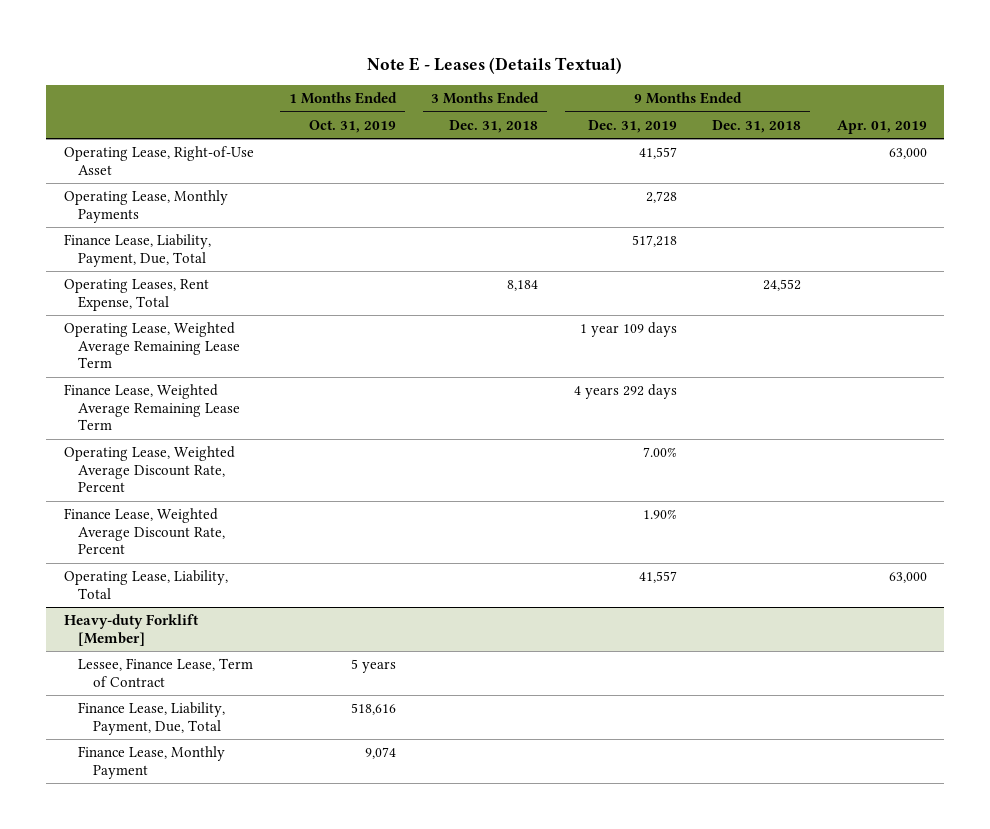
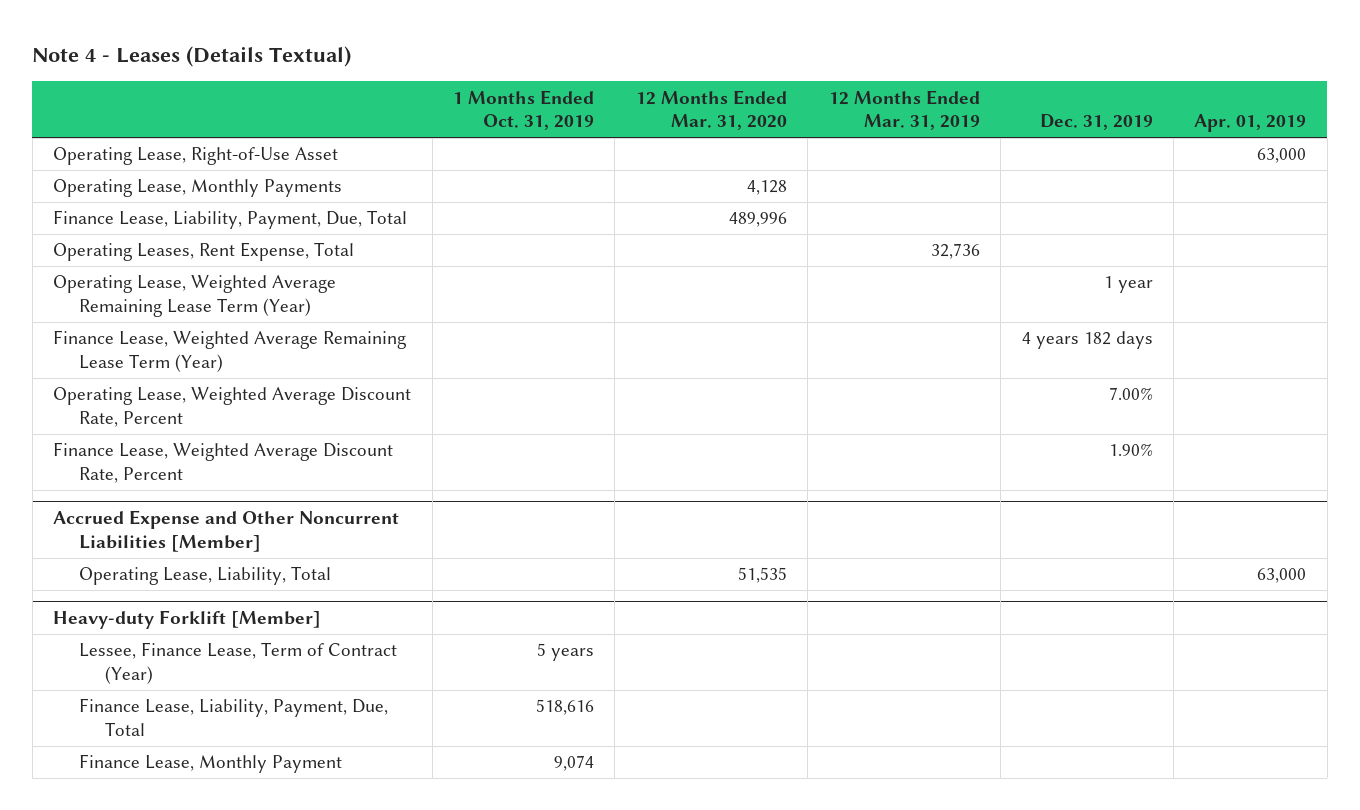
- Note E - Leases (Details Textual)
+ Note 4 - Leases (Details Textual)
- | 1 Months Ended Oct. 31, 2019 | 3 Months Ended Dec. 31, 2018 | 9 Months Ended Dec. 31, 2019 | 9 Months Ended Dec. 31, 2018 | Apr. 01, 2019
+ | 1 Months Ended Oct. 31, 2019 | 12 Months Ended Mar. 31, 2020 | 12 Months Ended Mar. 31, 2019 | Dec. 31, 2019 | Apr. 01, 2019
- Operating Lease, Weighted Average Remaining Lease Term | | | 1 year 109 days | |
- Finance Lease, Weighted Average Remaining Lease Term | | | 4 years 292 days | |
+ Operating Lease, Weighted Average Remaining Lease Term (Year) | | | | 1 year |
+ Finance Lease, Weighted Average Remaining Lease Term (Year) | | | | 4 years 182 days |
- Operating Lease, Liability, Total | | | 41,557 | | 63,000
+ Accrued Expense and Other Noncurrent Liabilities [Member]
+ Operating Lease, Liability, Total | | 51,535 | | | 63,000
@ Heavy-duty Forklift [Member]
- Lessee, Finance Lease, Term of Contract | 5 years | | | |
+ Lessee, Finance Lease, Term of Contract (Year) | 5 years | | | |

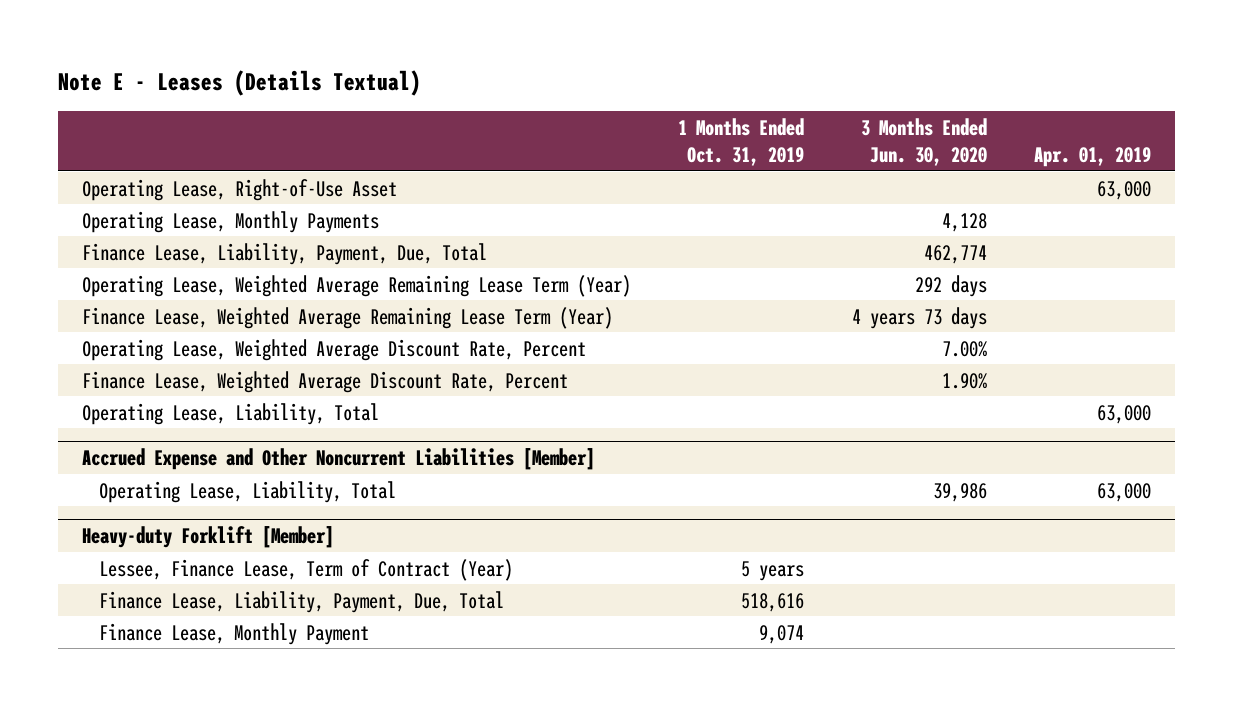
- Note 4 - Leases (Details Textual)
+ Note E - Leases (Details Textual)
- | 1 Months Ended Oct. 31, 2019 | 12 Months Ended Mar. 31, 2020 | 12 Months Ended Mar. 31, 2019 | Dec. 31, 2019 | Apr. 01, 2019
+ | 1 Months Ended Oct. 31, 2019 | 3 Months Ended Jun. 30, 2020 | Apr. 01, 2019
- Operating Leases, Rent Expense, Total | | | 32,736 | |
+ Operating Lease, Liability, Total | | | 63,000

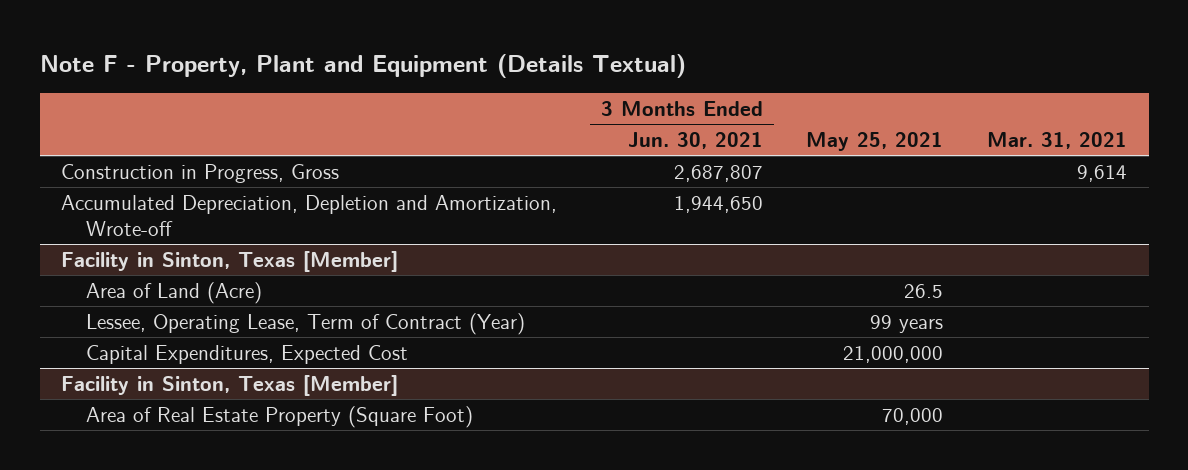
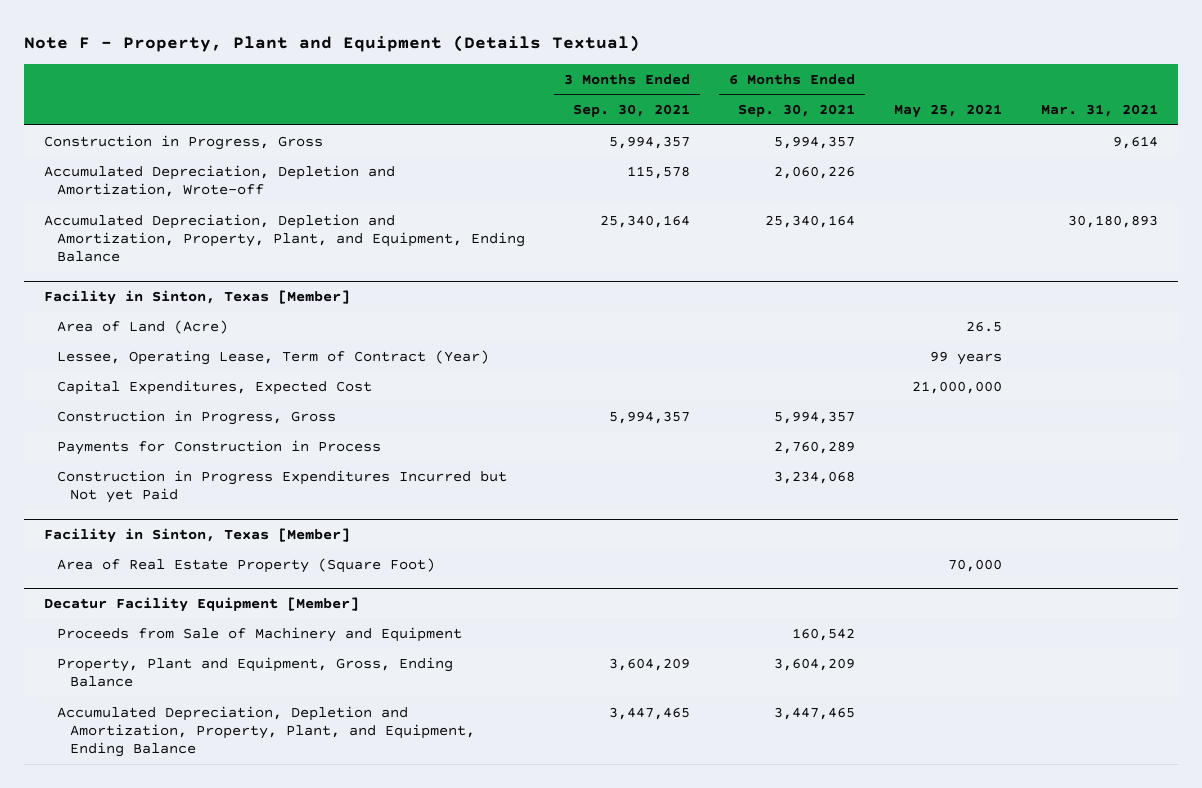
- | 3 Months Ended Jun. 30, 2021 | May 25, 2021 | Mar. 31, 2021
+ | 3 Months Ended Sep. 30, 2021 | 6 Months Ended Sep. 30, 2021 | May 25, 2021 | Mar. 31, 2021
+ Accumulated Depreciation, Depletion and Amortization, Property, Plant, and Equipment, Ending Balance | 25,340,164 | 25,340,164 | | 30,180,893
@ Facility in Sinton, Texas [Member]
+ Construction in Progress, Gross | 5,994,357 | 5,994,357 | |
+ Payments for Construction in Process | | 2,760,289 | |
+ Construction in Progress Expenditures Incurred but Not yet Paid | | 3,234,068 | |
+ Decatur Facility Equipment [Member]
+ Proceeds from Sale of Machinery and Equipment | | 160,542 | |
+ Property, Plant and Equipment, Gross, Ending Balance | 3,604,209 | 3,604,209 | |
+ Accumulated Depreciation, Depletion and Amortization, Property, Plant, and Equipment, Ending Balance | 3,447,465 | 3,447,465 | |

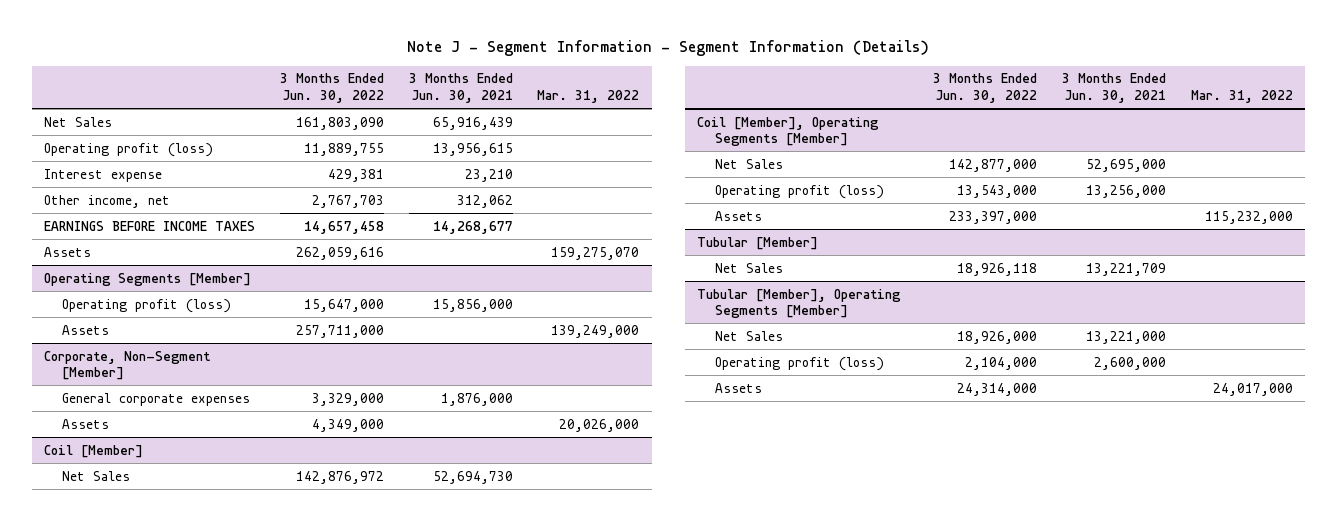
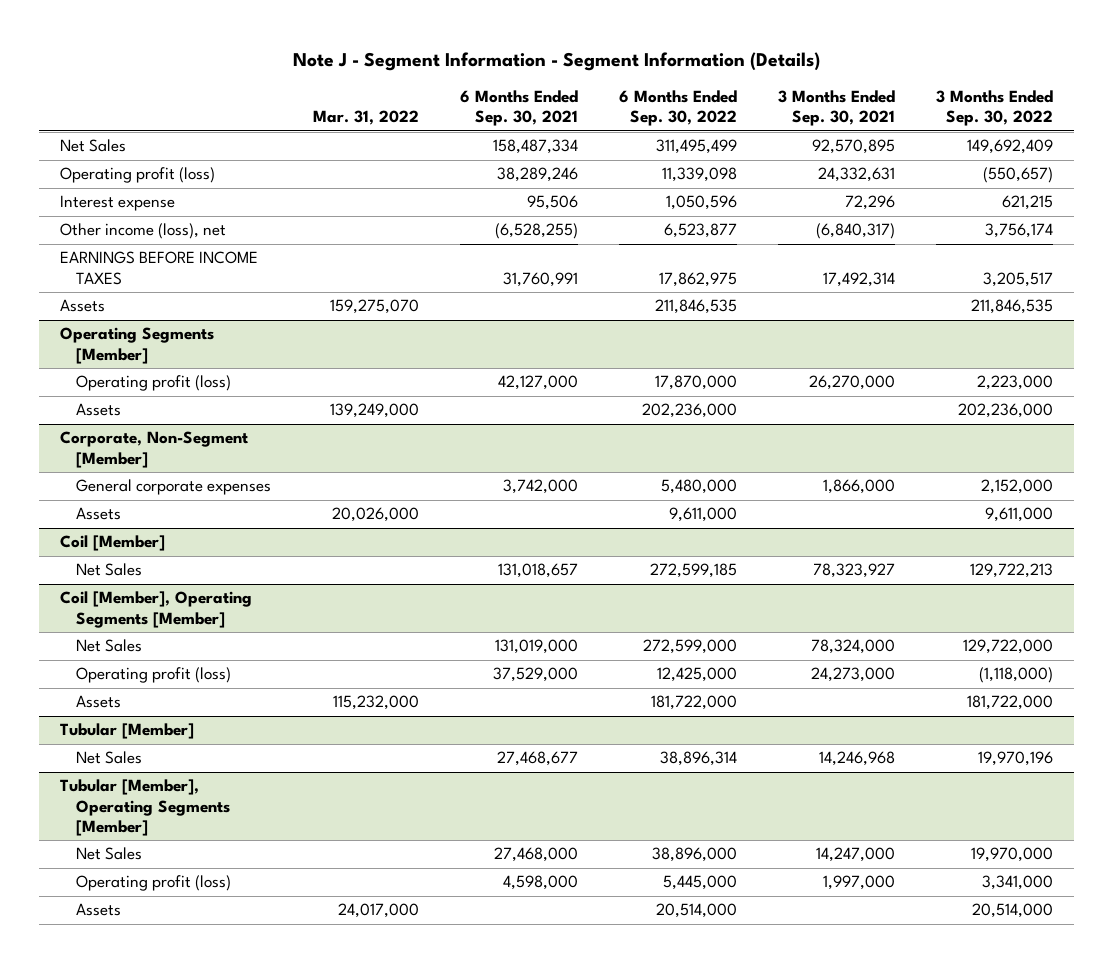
- | 3 Months Ended Jun. 30, 2022 | 3 Months Ended Jun. 30, 2021 | Mar. 31, 2022
+ | Mar. 31, 2022 | 6 Months Ended Sep. 30, 2021 | 6 Months Ended Sep. 30, 2022 | 3 Months Ended Sep. 30, 2021 | 3 Months Ended Sep. 30, 2022
- Other income, net | 2,767,703 | 312,062 |
+ Other income (loss), net | | (6,528,255) | 6,523,877 | (6,840,317) | 3,756,174

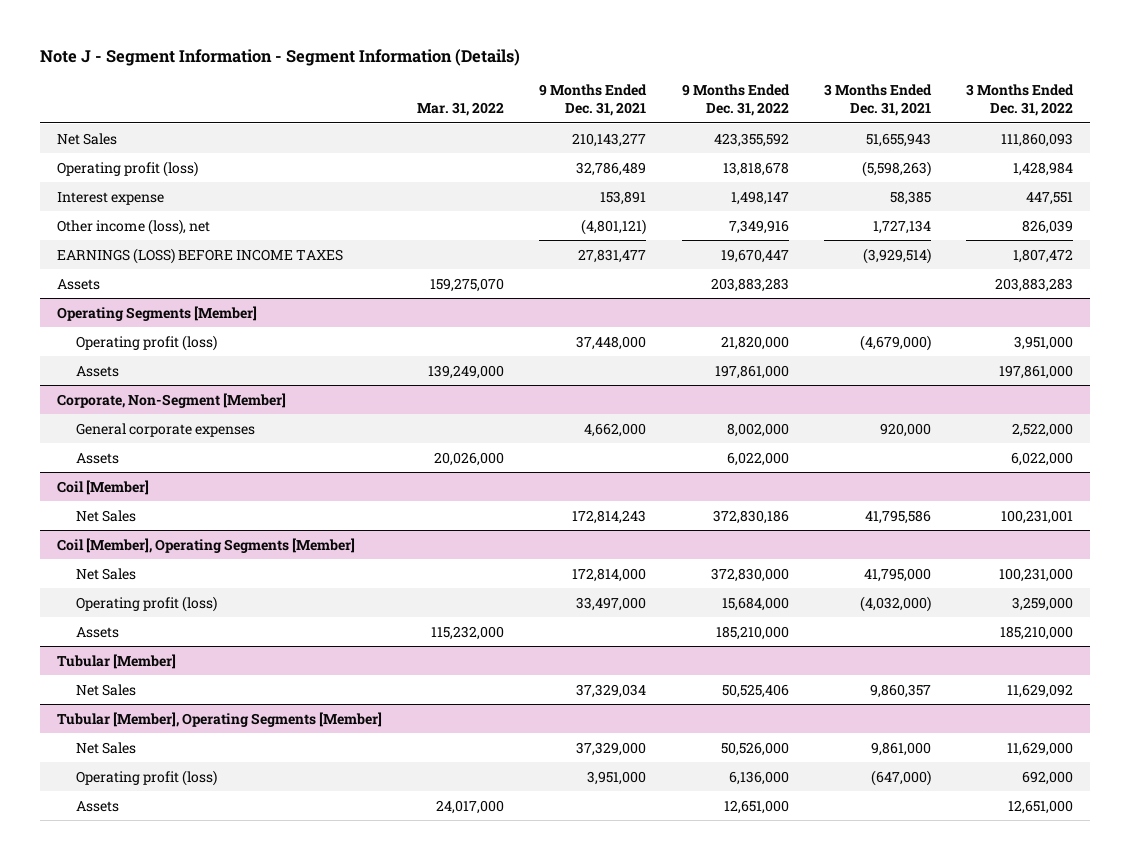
- | Mar. 31, 2022 | 6 Months Ended Sep. 30, 2021 | 6 Months Ended Sep. 30, 2022 | 3 Months Ended Sep. 30, 2021 | 3 Months Ended Sep. 30, 2022
+ | Mar. 31, 2022 | 9 Months Ended Dec. 31, 2021 | 9 Months Ended Dec. 31, 2022 | 3 Months Ended Dec. 31, 2021 | 3 Months Ended Dec. 31, 2022
- EARNINGS BEFORE INCOME TAXES | | 31,760,991 | 17,862,975 | 17,492,314 | 3,205,517
+ EARNINGS (LOSS) BEFORE INCOME TAXES | | 27,831,477 | 19,670,447 | (3,929,514) | 1,807,472

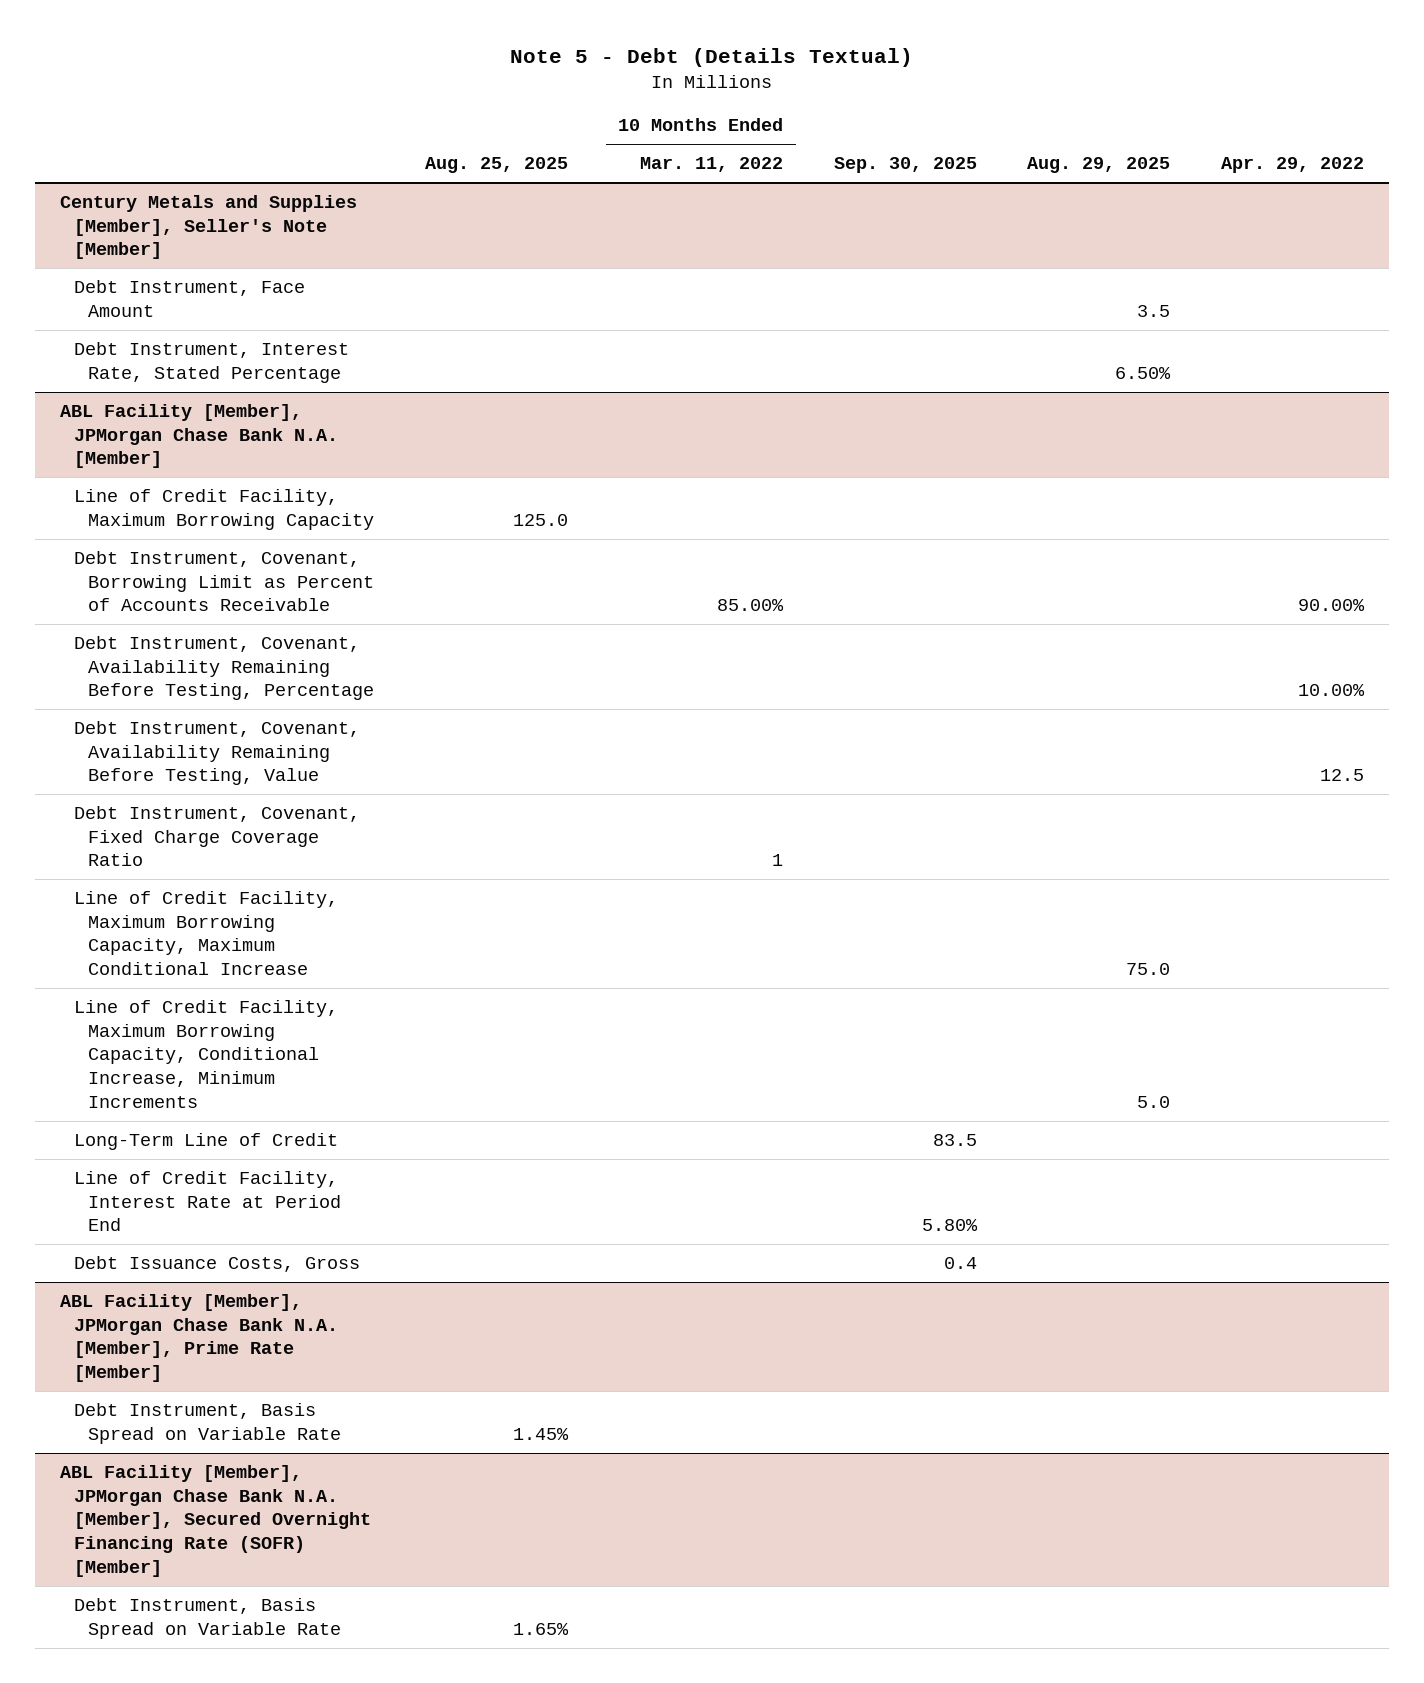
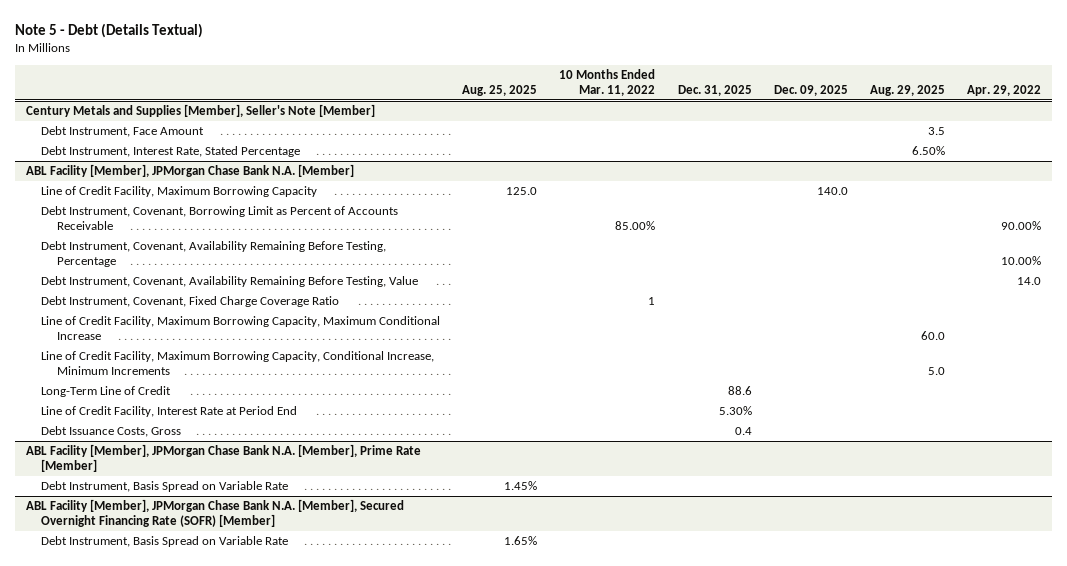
- | Aug. 25, 2025 | 10 Months Ended Mar. 11, 2022 | Sep. 30, 2025 | Aug. 29, 2025 | Apr. 29, 2022
+ | Aug. 25, 2025 | 10 Months Ended Mar. 11, 2022 | Dec. 31, 2025 | Dec. 09, 2025 | Aug. 29, 2025 | Apr. 29, 2022
@ ABL Facility [Member], JPMorgan Chase Bank N.A. [Member]
- Debt Instrument, Covenant, Availability Remaining Before Testing, Value | | | | | 12.5
+ Debt Instrument, Covenant, Availability Remaining Before Testing, Value | | | | | | 14.0
- Line of Credit Facility, Maximum Borrowing Capacity, Maximum Conditional Increase | | | | 75.0 |
+ Line of Credit Facility, Maximum Borrowing Capacity, Maximum Conditional Increase | | | | | 60.0 |

